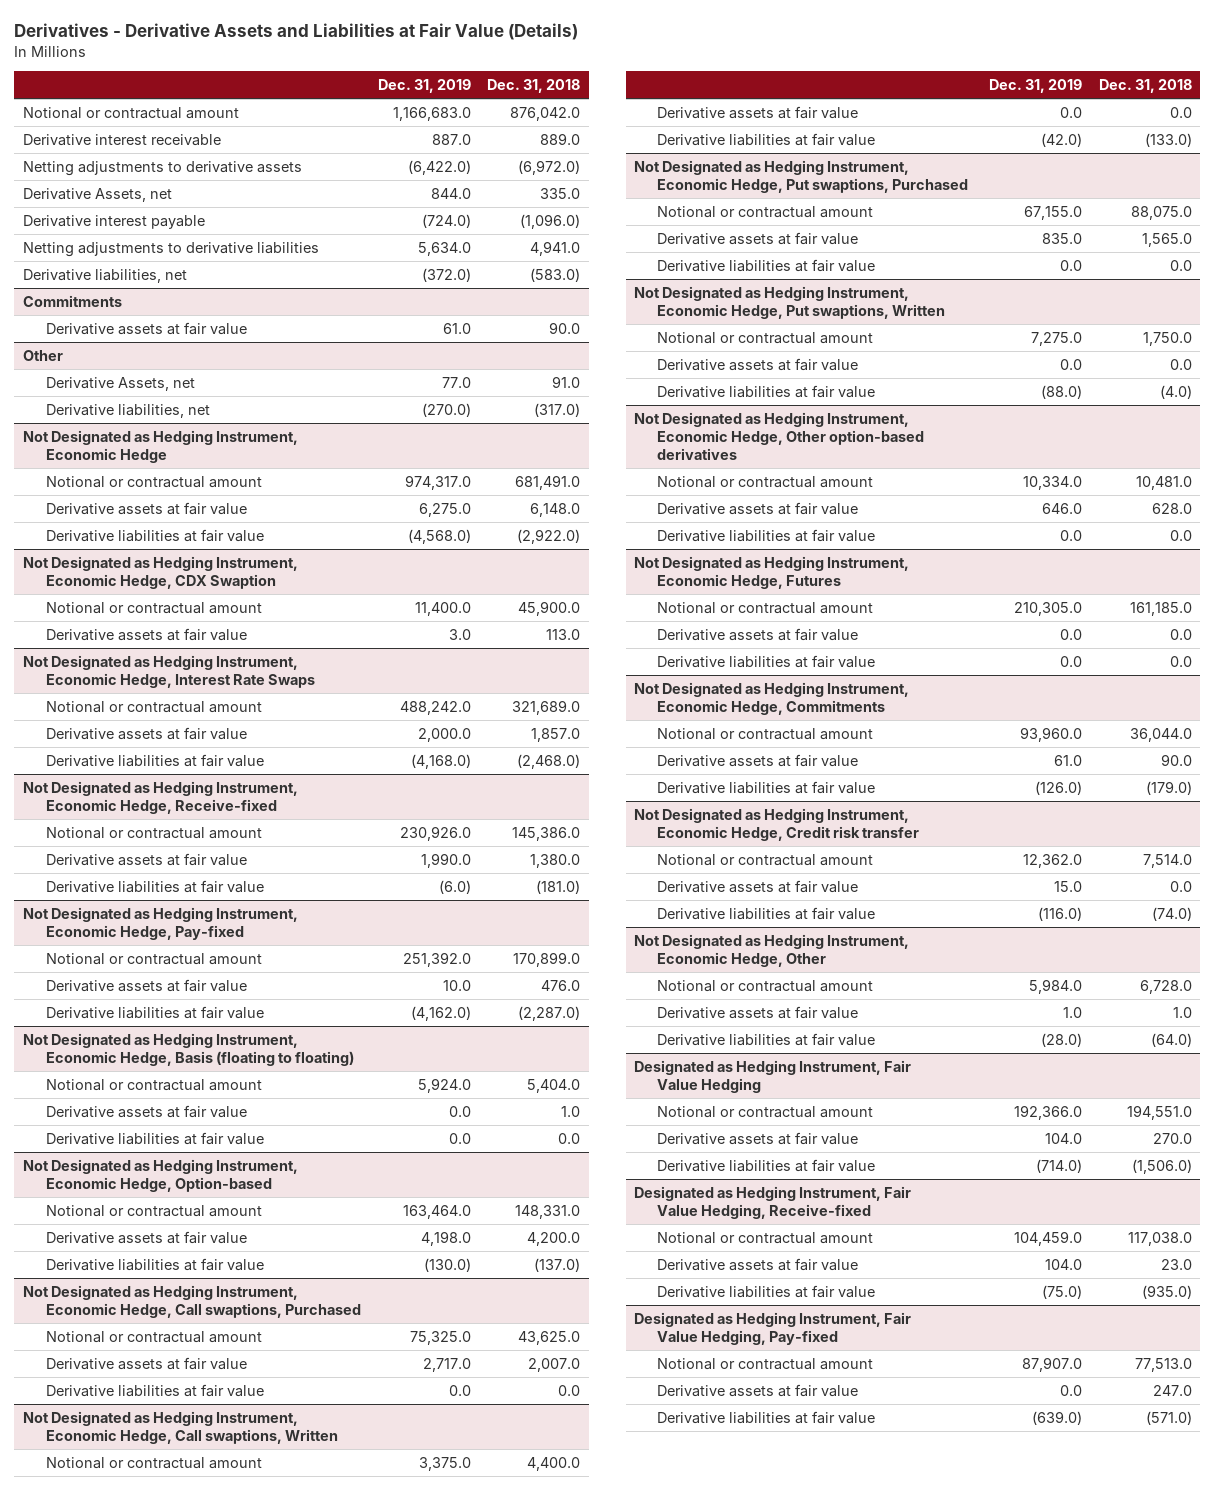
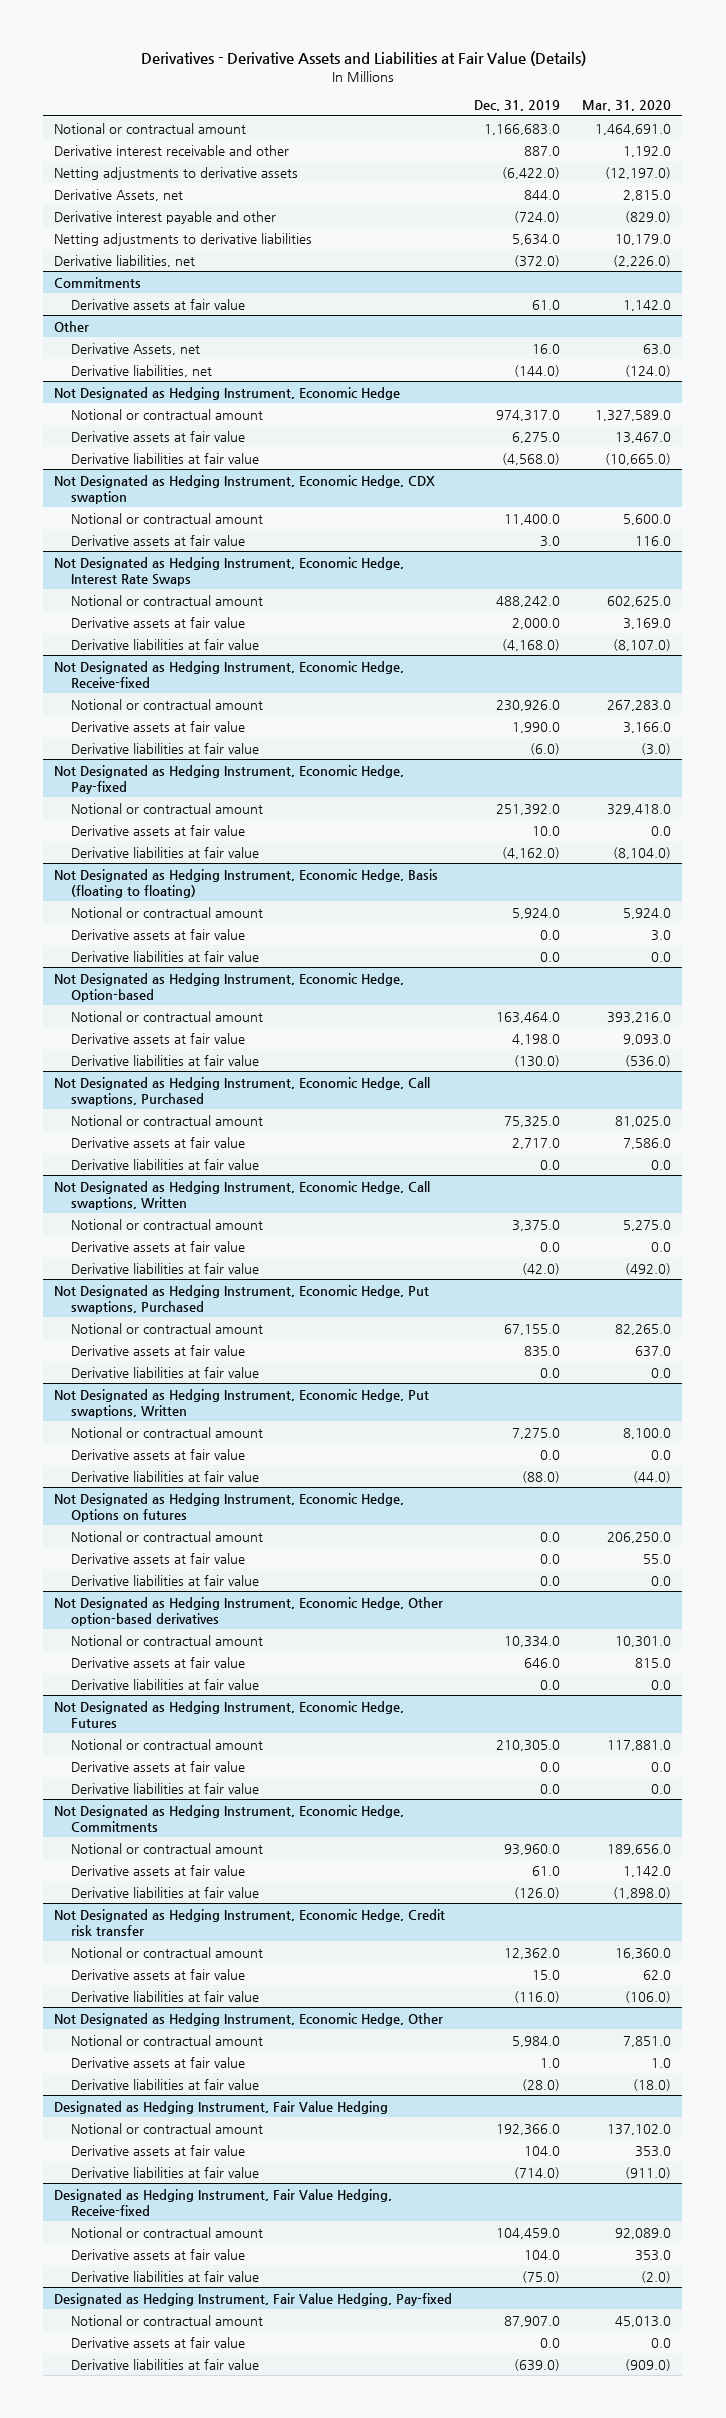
- | Dec. 31, 2019 | Dec. 31, 2018
+ | Dec. 31, 2019 | Mar. 31, 2020
- Derivative interest receivable | 887.0 | 889.0
+ Derivative interest receivable and other | 887.0 | 1,192.0
- Derivative interest payable | (724.0) | (1,096.0)
+ Derivative interest payable and other | (724.0) | (829.0)
@ Other
- Derivative Assets, net | 77.0 | 91.0
- Derivative liabilities, net | (270.0) | (317.0)
+ Derivative Assets, net | 16.0 | 63.0
+ Derivative liabilities, net | (144.0) | (124.0)
- Not Designated as Hedging Instrument, Economic Hedge, CDX Swaption
+ Not Designated as Hedging Instrument, Economic Hedge, CDX swaption
+ Not Designated as Hedging Instrument, Economic Hedge, Options on futures
+ Notional or contractual amount | 0.0 | 206,250.0
+ Derivative assets at fair value | 0.0 | 55.0
+ Derivative liabilities at fair value | 0.0 | 0.0

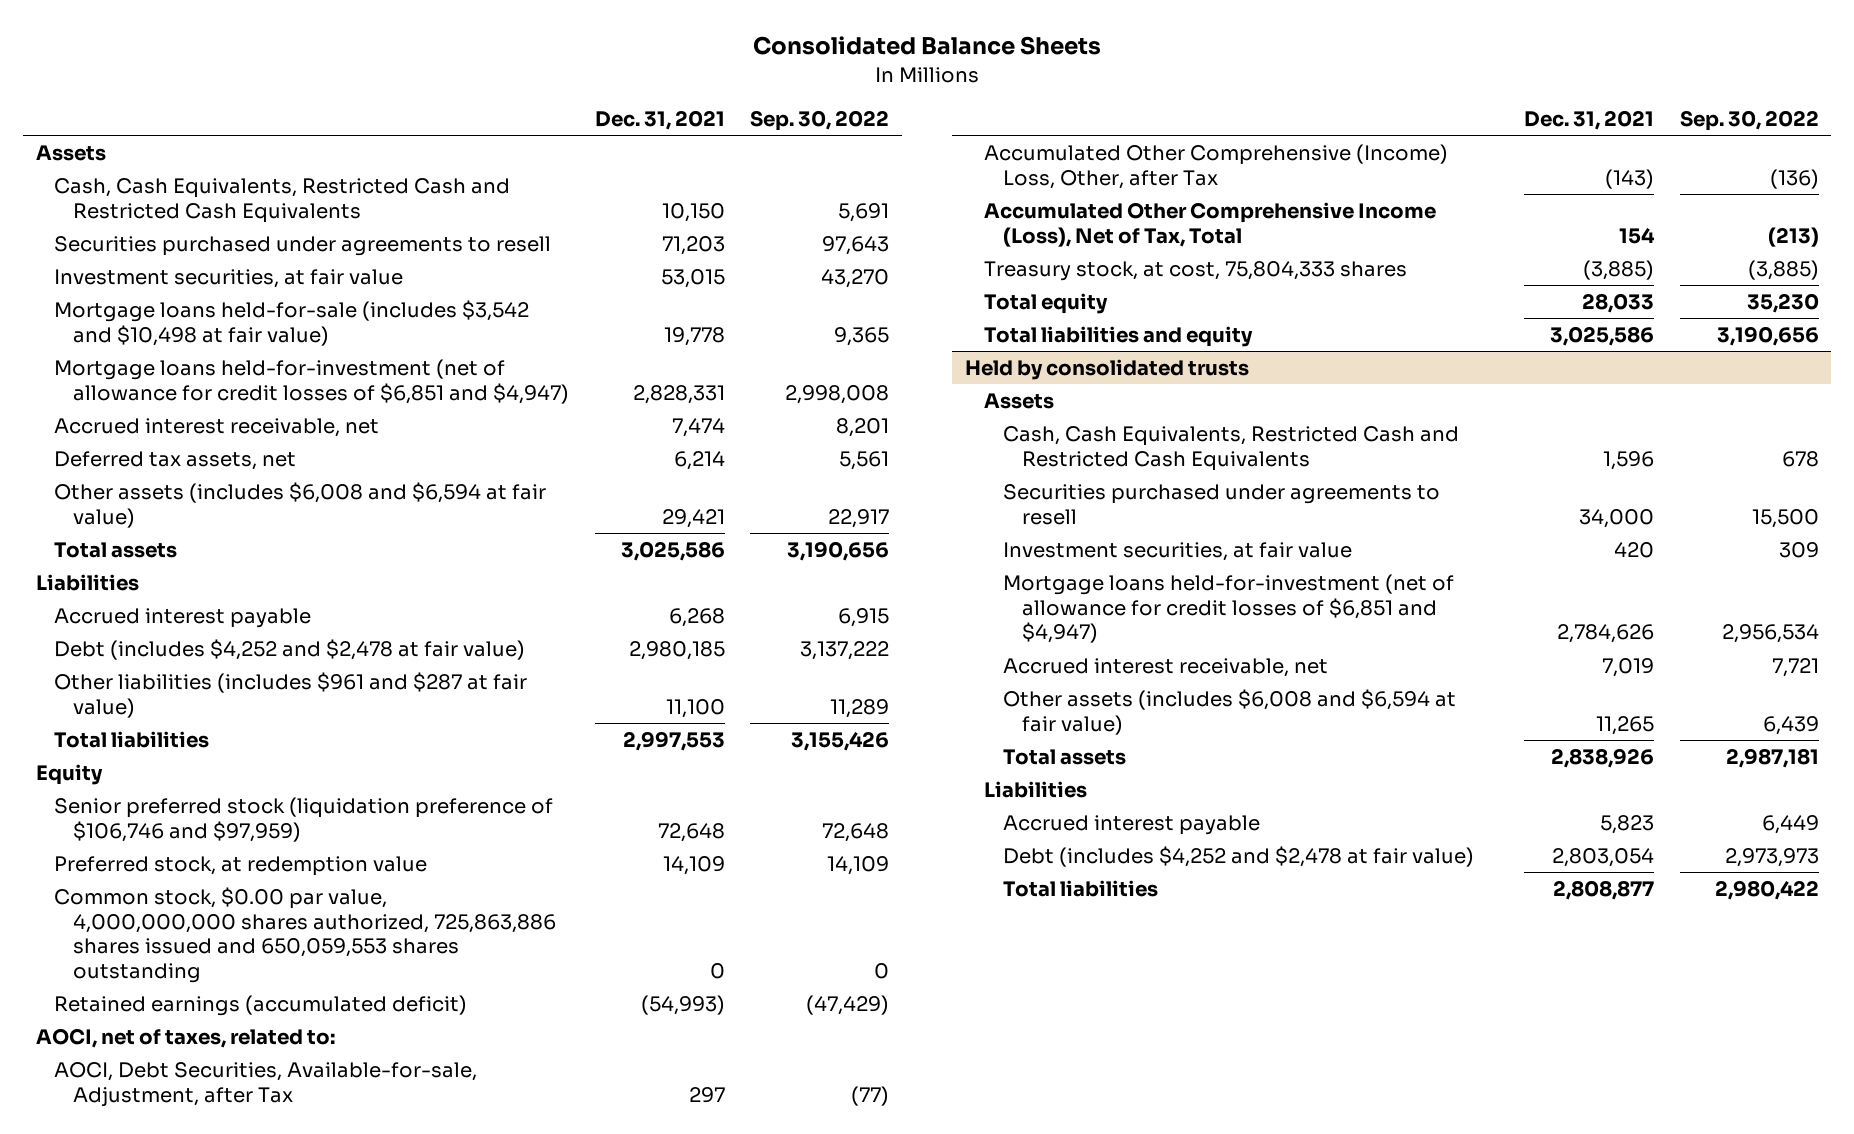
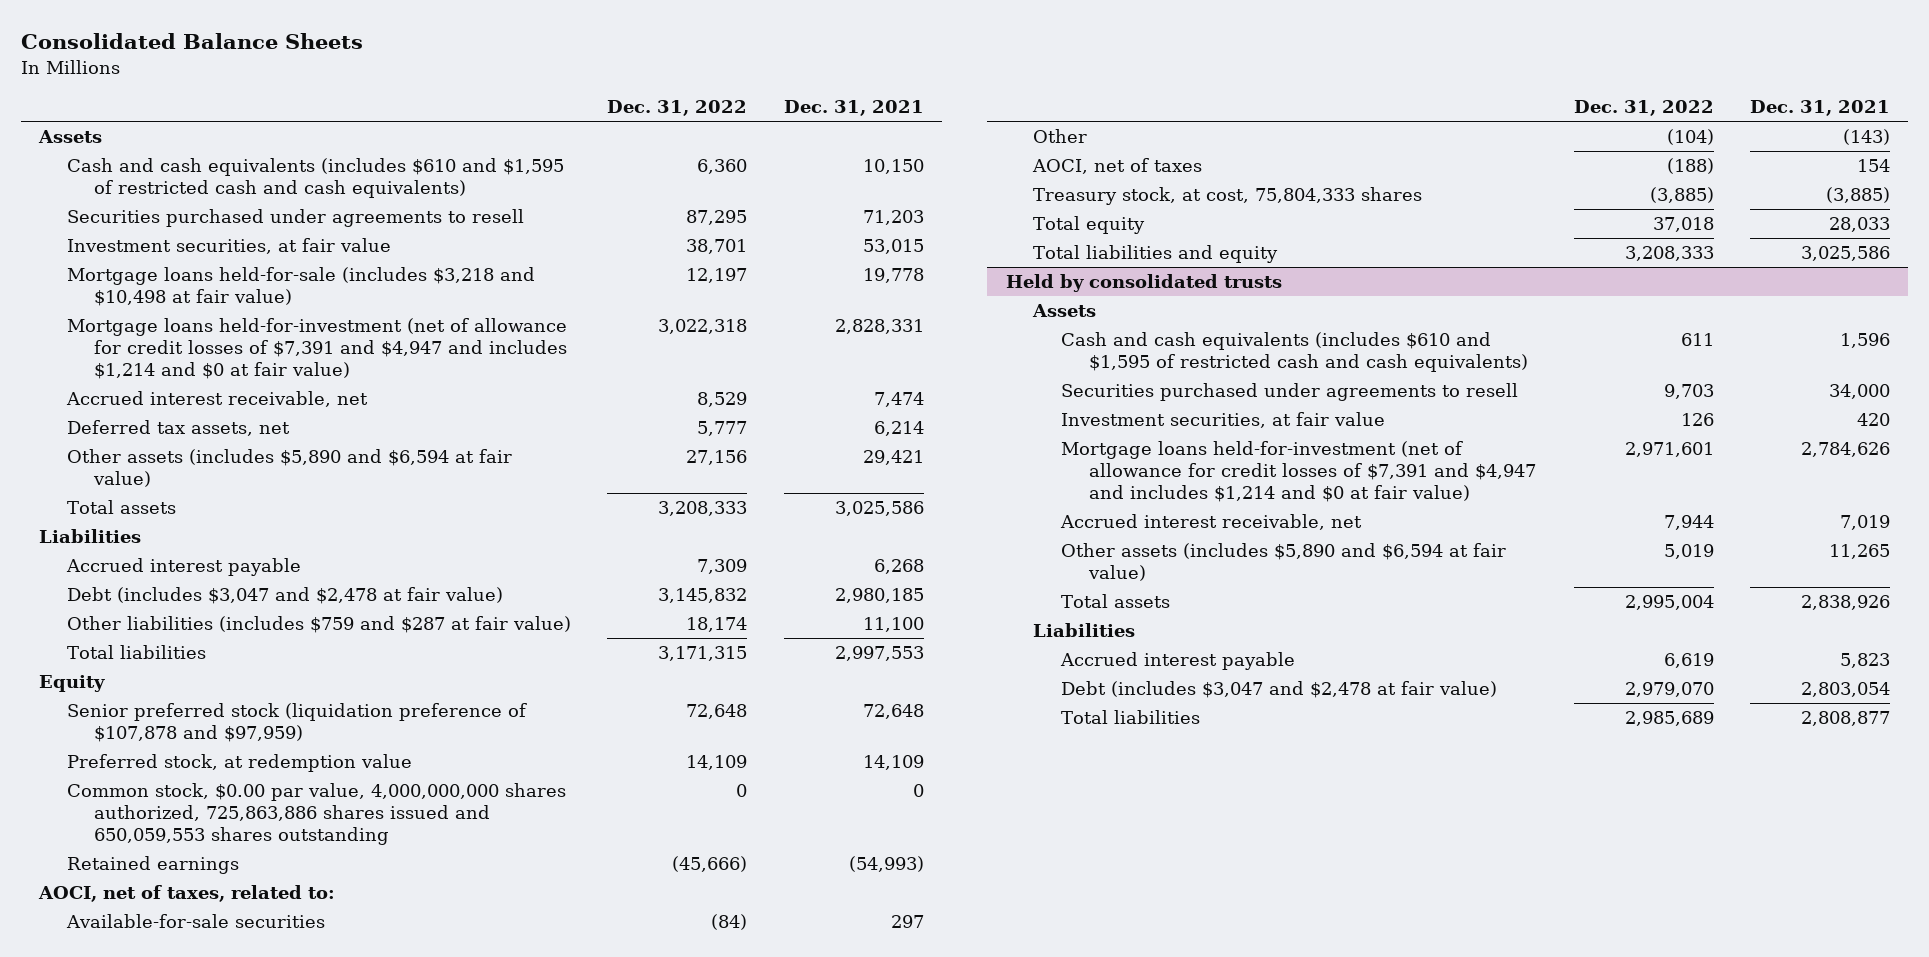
- | Dec. 31, 2021 | Sep. 30, 2022
+ | Dec. 31, 2022 | Dec. 31, 2021
- Cash, Cash Equivalents, Restricted Cash and Restricted Cash Equivalents | 10,150 | 5,691
+ Cash and cash equivalents (includes $610 and $1,595 of restricted cash and cash equivalents) | 6,360 | 10,150
- Mortgage loans held-for-sale (includes $3,542 and $10,498 at fair value) | 19,778 | 9,365
- Mortgage loans held-for-investment (net of allowance for credit losses of $6,851 and $4,947) | 2,828,331 | 2,998,008
+ Mortgage loans held-for-sale (includes $3,218 and $10,498 at fair value) | 12,197 | 19,778
+ Mortgage loans held-for-investment (net of allowance for credit losses of $7,391 and $4,947 and includes $1,214 and $0 at fair value) | 3,022,318 | 2,828,331
- Other assets (includes $6,008 and $6,594 at fair value) | 29,421 | 22,917
+ Other assets (includes $5,890 and $6,594 at fair value) | 27,156 | 29,421
- Debt (includes $4,252 and $2,478 at fair value) | 2,980,185 | 3,137,222
- Other liabilities (includes $961 and $287 at fair value) | 11,100 | 11,289
+ Debt (includes $3,047 and $2,478 at fair value) | 3,145,832 | 2,980,185
+ Other liabilities (includes $759 and $287 at fair value) | 18,174 | 11,100
- Senior preferred stock (liquidation preference of $106,746 and $97,959) | 72,648 | 72,648
+ Senior preferred stock (liquidation preference of $107,878 and $97,959) | 72,648 | 72,648
- Retained earnings (accumulated deficit) | (54,993) | (47,429)
+ Retained earnings | (45,666) | (54,993)
- AOCI, Debt Securities, Available-for-sale, Adjustment, after Tax | 297 | (77)
- Accumulated Other Comprehensive (Income) Loss, Other, after Tax | (143) | (136)
- Accumulated Other Comprehensive Income (Loss), Net of Tax, Total | 154 | (213)
+ Available-for-sale securities | (84) | 297
+ Other | (104) | (143)
+ AOCI, net of taxes | (188) | 154
@ Held by consolidated trusts
- Cash, Cash Equivalents, Restricted Cash and Restricted Cash Equivalents | 1,596 | 678
+ Cash and cash equivalents (includes $610 and $1,595 of restricted cash and cash equivalents) | 611 | 1,596
- Mortgage loans held-for-investment (net of allowance for credit losses of $6,851 and $4,947) | 2,784,626 | 2,956,534
+ Mortgage loans held-for-investment (net of allowance for credit losses of $7,391 and $4,947 and includes $1,214 and $0 at fair value) | 2,971,601 | 2,784,626
- Other assets (includes $6,008 and $6,594 at fair value) | 11,265 | 6,439
+ Other assets (includes $5,890 and $6,594 at fair value) | 5,019 | 11,265
- Debt (includes $4,252 and $2,478 at fair value) | 2,803,054 | 2,973,973
+ Debt (includes $3,047 and $2,478 at fair value) | 2,979,070 | 2,803,054

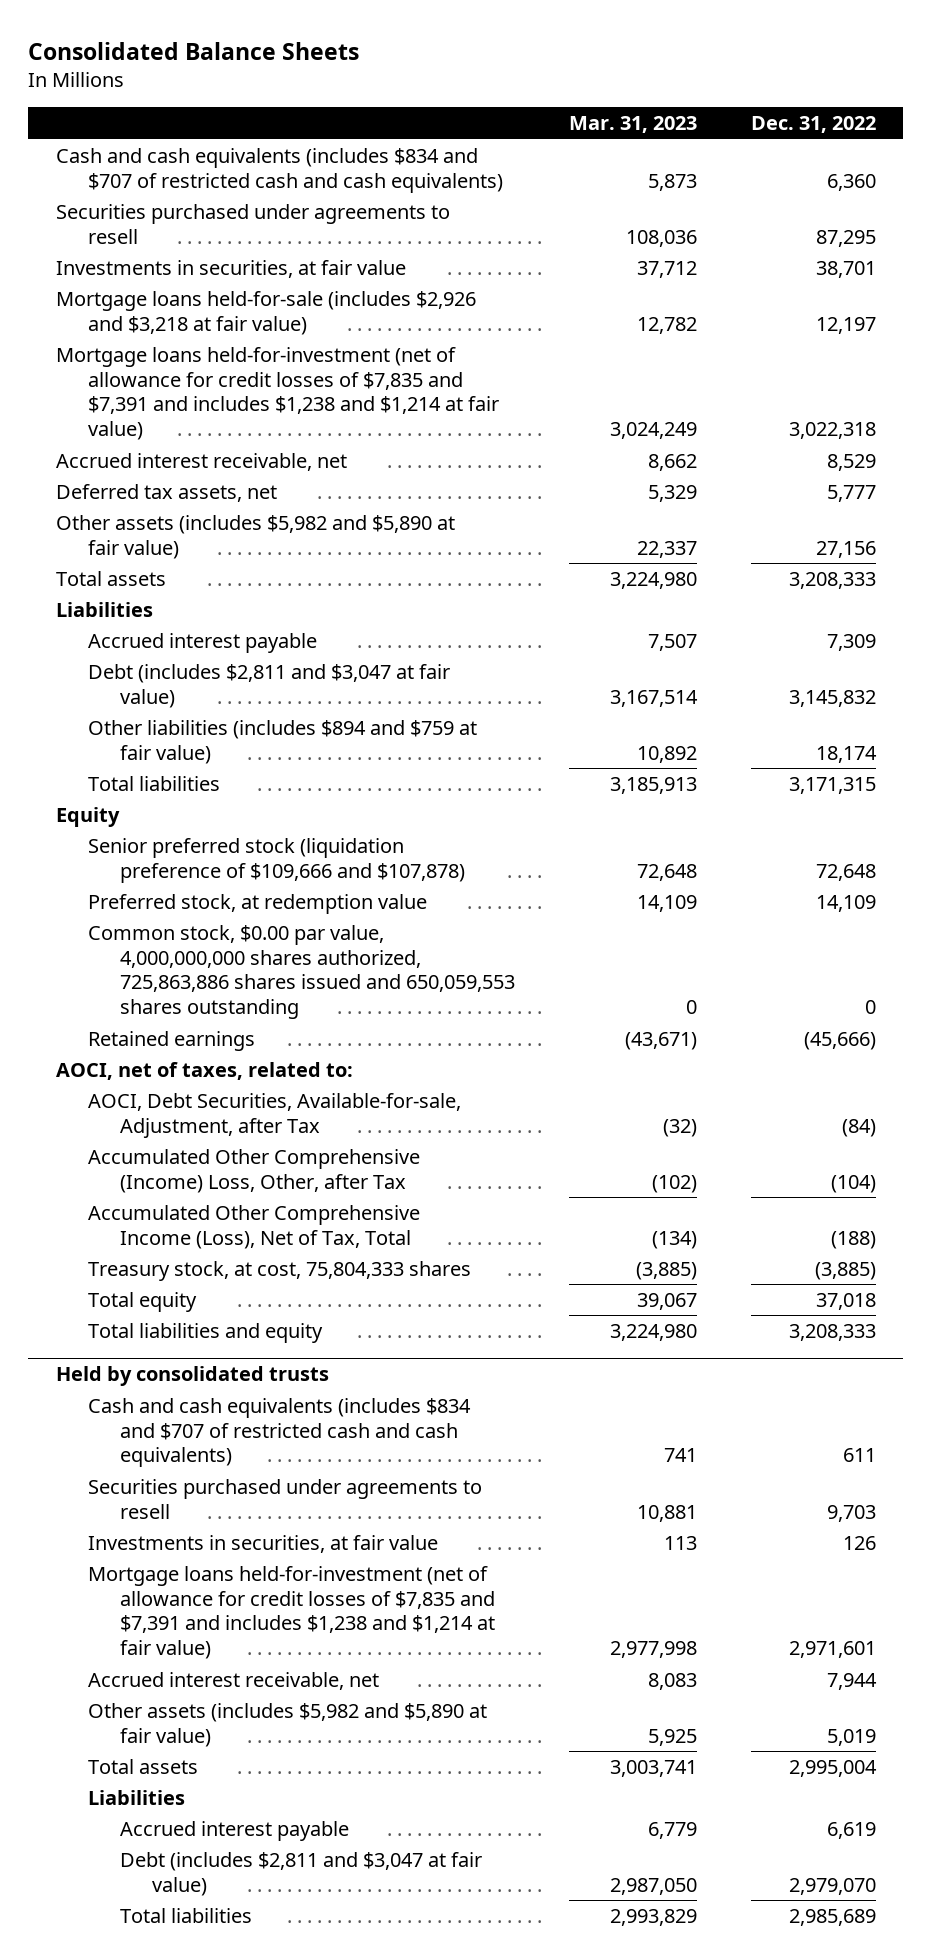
- | Dec. 31, 2022 | Dec. 31, 2021
+ | Mar. 31, 2023 | Dec. 31, 2022
- Assets
- Cash and cash equivalents (includes $610 and $1,595 of restricted cash and cash equivalents) | 6,360 | 10,150
+ Cash and cash equivalents (includes $834 and $707 of restricted cash and cash equivalents) | 5,873 | 6,360
- Investment securities, at fair value | 38,701 | 53,015
- Mortgage loans held-for-sale (includes $3,218 and $10,498 at fair value) | 12,197 | 19,778
- Mortgage loans held-for-investment (net of allowance for credit losses of $7,391 and $4,947 and includes $1,214 and $0 at fair value) | 3,022,318 | 2,828,331
+ Investments in securities, at fair value | 37,712 | 38,701
+ Mortgage loans held-for-sale (includes $2,926 and $3,218 at fair value) | 12,782 | 12,197
+ Mortgage loans held-for-investment (net of allowance for credit losses of $7,835 and $7,391 and includes $1,238 and $1,214 at fair value) | 3,024,249 | 3,022,318
- Other assets (includes $5,890 and $6,594 at fair value) | 27,156 | 29,421
+ Other assets (includes $5,982 and $5,890 at fair value) | 22,337 | 27,156
- Debt (includes $3,047 and $2,478 at fair value) | 3,145,832 | 2,980,185
- Other liabilities (includes $759 and $287 at fair value) | 18,174 | 11,100
+ Debt (includes $2,811 and $3,047 at fair value) | 3,167,514 | 3,145,832
+ Other liabilities (includes $894 and $759 at fair value) | 10,892 | 18,174
- Senior preferred stock (liquidation preference of $107,878 and $97,959) | 72,648 | 72,648
+ Senior preferred stock (liquidation preference of $109,666 and $107,878) | 72,648 | 72,648
- Available-for-sale securities | (84) | 297
- Other | (104) | (143)
- AOCI, net of taxes | (188) | 154
+ AOCI, Debt Securities, Available-for-sale, Adjustment, after Tax | (32) | (84)
+ Accumulated Other Comprehensive (Income) Loss, Other, after Tax | (102) | (104)
+ Accumulated Other Comprehensive Income (Loss), Net of Tax, Total | (134) | (188)
@ Held by consolidated trusts
- Assets
- Cash and cash equivalents (includes $610 and $1,595 of restricted cash and cash equivalents) | 611 | 1,596
+ Cash and cash equivalents (includes $834 and $707 of restricted cash and cash equivalents) | 741 | 611
- Investment securities, at fair value | 126 | 420
- Mortgage loans held-for-investment (net of allowance for credit losses of $7,391 and $4,947 and includes $1,214 and $0 at fair value) | 2,971,601 | 2,784,626
+ Investments in securities, at fair value | 113 | 126
+ Mortgage loans held-for-investment (net of allowance for credit losses of $7,835 and $7,391 and includes $1,238 and $1,214 at fair value) | 2,977,998 | 2,971,601
- Other assets (includes $5,890 and $6,594 at fair value) | 5,019 | 11,265
+ Other assets (includes $5,982 and $5,890 at fair value) | 5,925 | 5,019
- Debt (includes $3,047 and $2,478 at fair value) | 2,979,070 | 2,803,054
+ Debt (includes $2,811 and $3,047 at fair value) | 2,987,050 | 2,979,070

